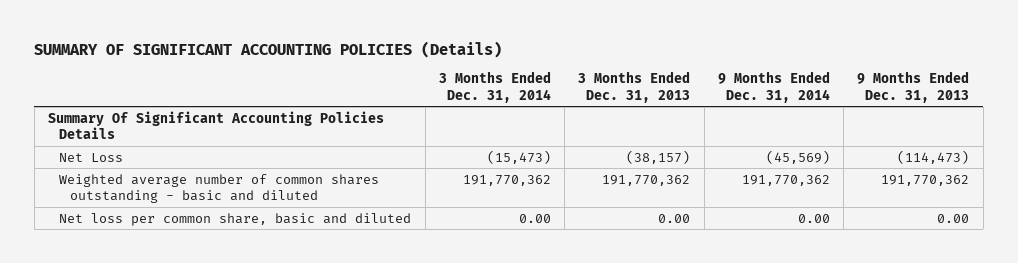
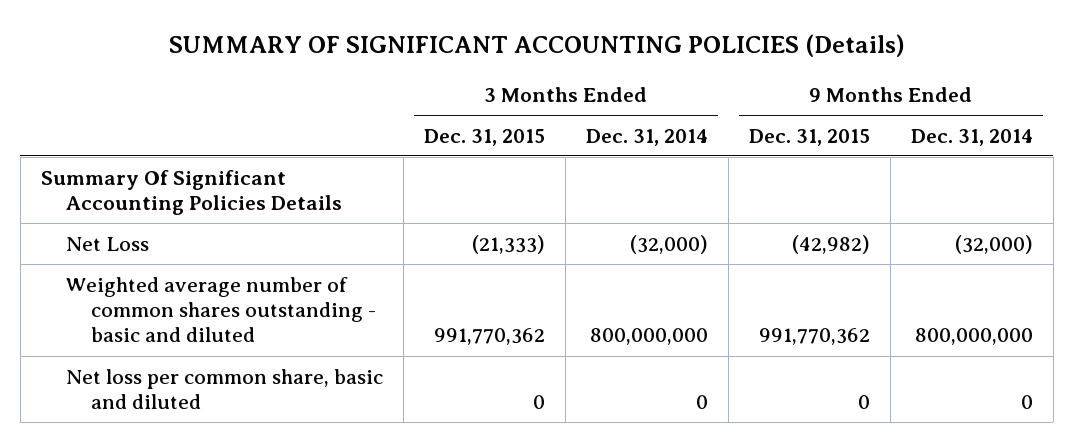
- | 3 Months Ended Dec. 31, 2014 | 3 Months Ended Dec. 31, 2013 | 9 Months Ended Dec. 31, 2014 | 9 Months Ended Dec. 31, 2013
+ | 3 Months Ended Dec. 31, 2015 | 3 Months Ended Dec. 31, 2014 | 9 Months Ended Dec. 31, 2015 | 9 Months Ended Dec. 31, 2014
- Net Loss | (15,473) | (38,157) | (45,569) | (114,473)
- Weighted average number of common shares outstanding - basic and diluted | 191,770,362 | 191,770,362 | 191,770,362 | 191,770,362
- Net loss per common share, basic and diluted | 0.00 | 0.00 | 0.00 | 0.00
+ Net Loss | (21,333) | (32,000) | (42,982) | (32,000)
+ Weighted average number of common shares outstanding - basic and diluted | 991,770,362 | 800,000,000 | 991,770,362 | 800,000,000
+ Net loss per common share, basic and diluted | 0 | 0 | 0 | 0

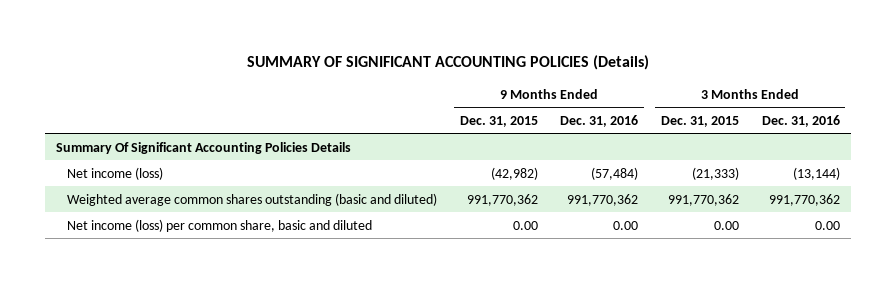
- | 3 Months Ended Dec. 31, 2015 | 3 Months Ended Dec. 31, 2014 | 9 Months Ended Dec. 31, 2015 | 9 Months Ended Dec. 31, 2014
+ | 9 Months Ended Dec. 31, 2015 | 9 Months Ended Dec. 31, 2016 | 3 Months Ended Dec. 31, 2015 | 3 Months Ended Dec. 31, 2016
- Net Loss | (21,333) | (32,000) | (42,982) | (32,000)
- Weighted average number of common shares outstanding - basic and diluted | 991,770,362 | 800,000,000 | 991,770,362 | 800,000,000
- Net loss per common share, basic and diluted | 0 | 0 | 0 | 0
+ Net income (loss) | (42,982) | (57,484) | (21,333) | (13,144)
+ Weighted average common shares outstanding (basic and diluted) | 991,770,362 | 991,770,362 | 991,770,362 | 991,770,362
+ Net income (loss) per common share, basic and diluted | 0.00 | 0.00 | 0.00 | 0.00

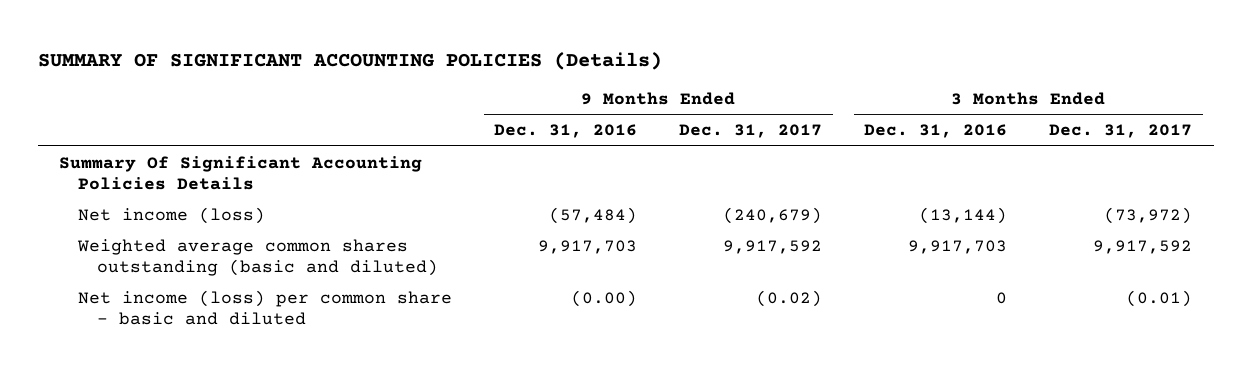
- | 9 Months Ended Dec. 31, 2015 | 9 Months Ended Dec. 31, 2016 | 3 Months Ended Dec. 31, 2015 | 3 Months Ended Dec. 31, 2016
+ | 9 Months Ended Dec. 31, 2016 | 9 Months Ended Dec. 31, 2017 | 3 Months Ended Dec. 31, 2016 | 3 Months Ended Dec. 31, 2017
- Weighted average common shares outstanding (basic and diluted) | 991,770,362 | 991,770,362 | 991,770,362 | 991,770,362
- Net income (loss) per common share, basic and diluted | 0.00 | 0.00 | 0.00 | 0.00
+ Weighted average common shares outstanding (basic and diluted) | 9,917,703 | 9,917,592 | 9,917,703 | 9,917,592
+ Net income (loss) per common share - basic and diluted | (0.00) | (0.02) | 0 | (0.01)

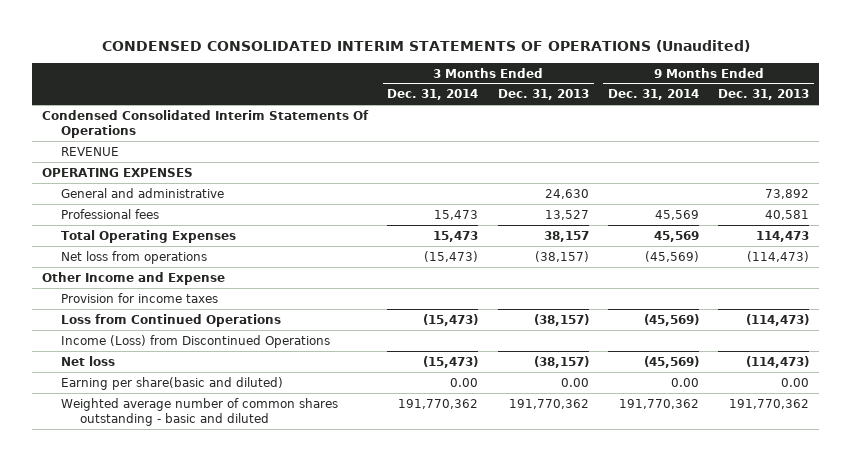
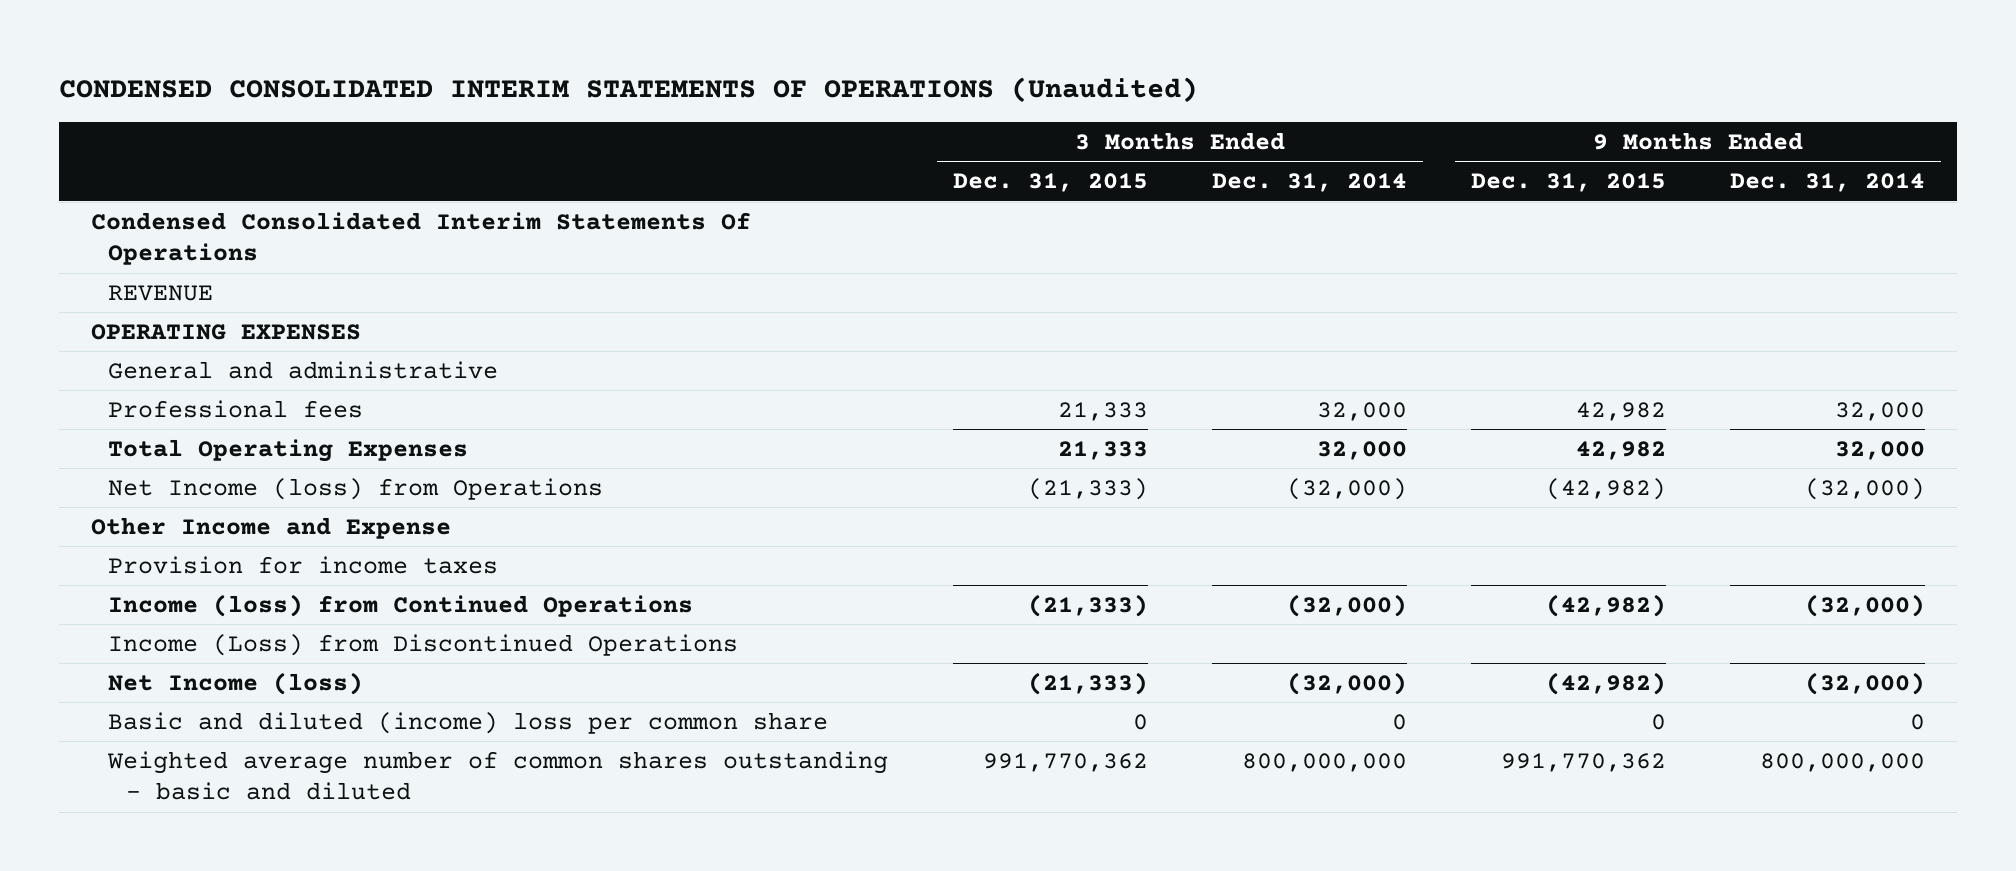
- | 3 Months Ended Dec. 31, 2014 | 3 Months Ended Dec. 31, 2013 | 9 Months Ended Dec. 31, 2014 | 9 Months Ended Dec. 31, 2013
+ | 3 Months Ended Dec. 31, 2015 | 3 Months Ended Dec. 31, 2014 | 9 Months Ended Dec. 31, 2015 | 9 Months Ended Dec. 31, 2014
- Professional fees | 15,473 | 13,527 | 45,569 | 40,581
- Total Operating Expenses | 15,473 | 38,157 | 45,569 | 114,473
- Net loss from operations | (15,473) | (38,157) | (45,569) | (114,473)
+ Professional fees | 21,333 | 32,000 | 42,982 | 32,000
+ Total Operating Expenses | 21,333 | 32,000 | 42,982 | 32,000
+ Net Income (loss) from Operations | (21,333) | (32,000) | (42,982) | (32,000)
- Loss from Continued Operations | (15,473) | (38,157) | (45,569) | (114,473)
+ Income (loss) from Continued Operations | (21,333) | (32,000) | (42,982) | (32,000)
- Net loss | (15,473) | (38,157) | (45,569) | (114,473)
- Earning per share(basic and diluted) | 0.00 | 0.00 | 0.00 | 0.00
- Weighted average number of common shares outstanding - basic and diluted | 191,770,362 | 191,770,362 | 191,770,362 | 191,770,362
+ Net Income (loss) | (21,333) | (32,000) | (42,982) | (32,000)
+ Basic and diluted (income) loss per common share | 0 | 0 | 0 | 0
+ Weighted average number of common shares outstanding - basic and diluted | 991,770,362 | 800,000,000 | 991,770,362 | 800,000,000

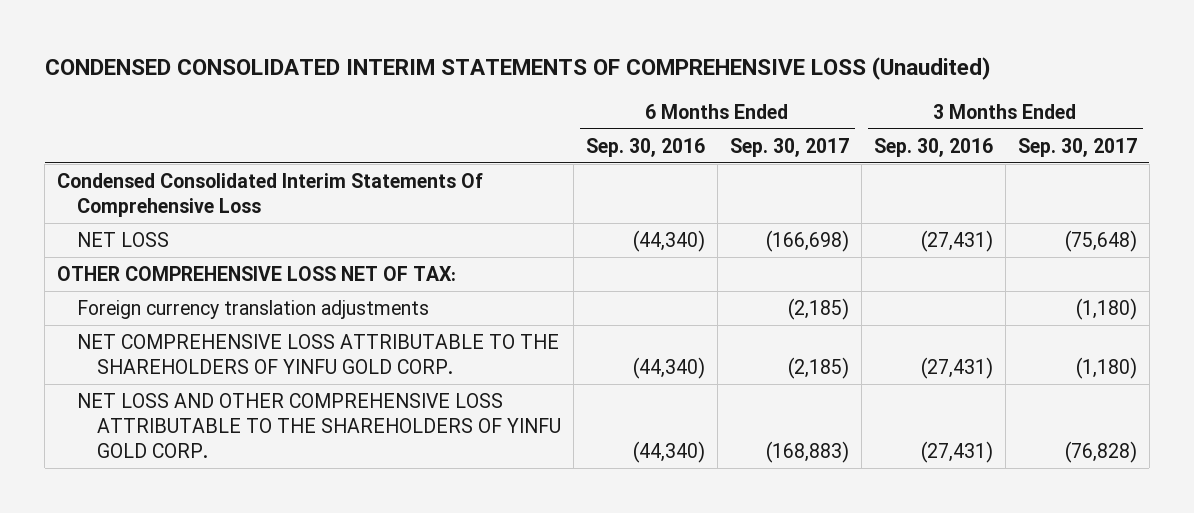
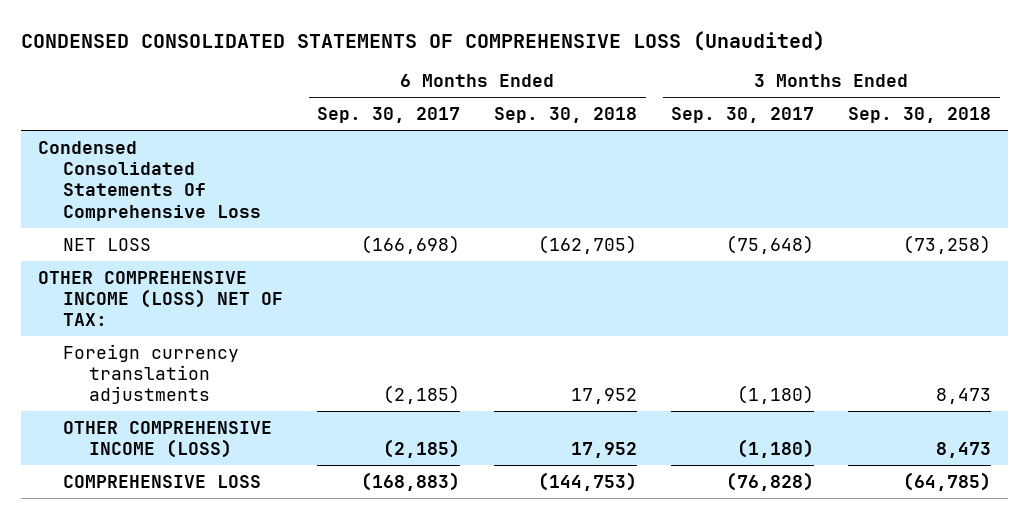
- CONDENSED CONSOLIDATED INTERIM STATEMENTS OF COMPREHENSIVE LOSS (Unaudited)
+ CONDENSED CONSOLIDATED STATEMENTS OF COMPREHENSIVE LOSS (Unaudited)
- | 6 Months Ended Sep. 30, 2016 | 6 Months Ended Sep. 30, 2017 | 3 Months Ended Sep. 30, 2016 | 3 Months Ended Sep. 30, 2017
+ | 6 Months Ended Sep. 30, 2017 | 6 Months Ended Sep. 30, 2018 | 3 Months Ended Sep. 30, 2017 | 3 Months Ended Sep. 30, 2018
- Condensed Consolidated Interim Statements Of Comprehensive Loss
+ Condensed Consolidated Statements Of Comprehensive Loss
- OTHER COMPREHENSIVE LOSS NET OF TAX:
+ OTHER COMPREHENSIVE INCOME (LOSS) NET OF TAX:
- NET COMPREHENSIVE LOSS ATTRIBUTABLE TO THE SHAREHOLDERS OF YINFU GOLD CORP. | (44,340) | (2,185) | (27,431) | (1,180)
- NET LOSS AND OTHER COMPREHENSIVE LOSS ATTRIBUTABLE TO THE SHAREHOLDERS OF YINFU GOLD CORP. | (44,340) | (168,883) | (27,431) | (76,828)
+ OTHER COMPREHENSIVE INCOME (LOSS) | (2,185) | 17,952 | (1,180) | 8,473
+ COMPREHENSIVE LOSS | (168,883) | (144,753) | (76,828) | (64,785)

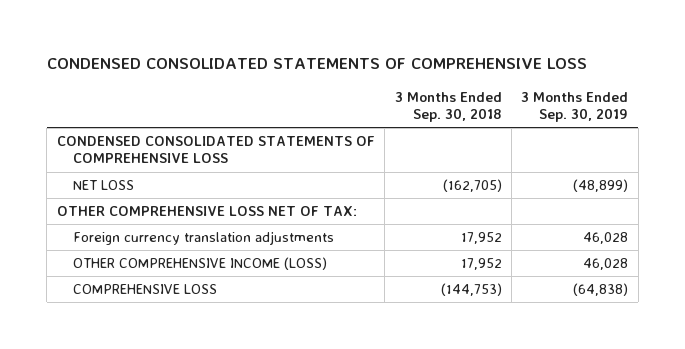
- CONDENSED CONSOLIDATED STATEMENTS OF COMPREHENSIVE LOSS (Unaudited)
+ CONDENSED CONSOLIDATED STATEMENTS OF COMPREHENSIVE LOSS
- | 6 Months Ended Sep. 30, 2017 | 6 Months Ended Sep. 30, 2018 | 3 Months Ended Sep. 30, 2017 | 3 Months Ended Sep. 30, 2018
+ | 3 Months Ended Sep. 30, 2018 | 3 Months Ended Sep. 30, 2019
- Condensed Consolidated Statements Of Comprehensive Loss
- NET LOSS | (166,698) | (162,705) | (75,648) | (73,258)
- OTHER COMPREHENSIVE INCOME (LOSS) NET OF TAX:
- Foreign currency translation adjustments | (2,185) | 17,952 | (1,180) | 8,473
- OTHER COMPREHENSIVE INCOME (LOSS) | (2,185) | 17,952 | (1,180) | 8,473
- COMPREHENSIVE LOSS | (168,883) | (144,753) | (76,828) | (64,785)
+ CONDENSED CONSOLIDATED STATEMENTS OF COMPREHENSIVE LOSS
+ NET LOSS | (162,705) | (48,899)
+ OTHER COMPREHENSIVE LOSS NET OF TAX:
+ Foreign currency translation adjustments | 17,952 | 46,028
+ OTHER COMPREHENSIVE INCOME (LOSS) | 17,952 | 46,028
+ COMPREHENSIVE LOSS | (144,753) | (64,838)

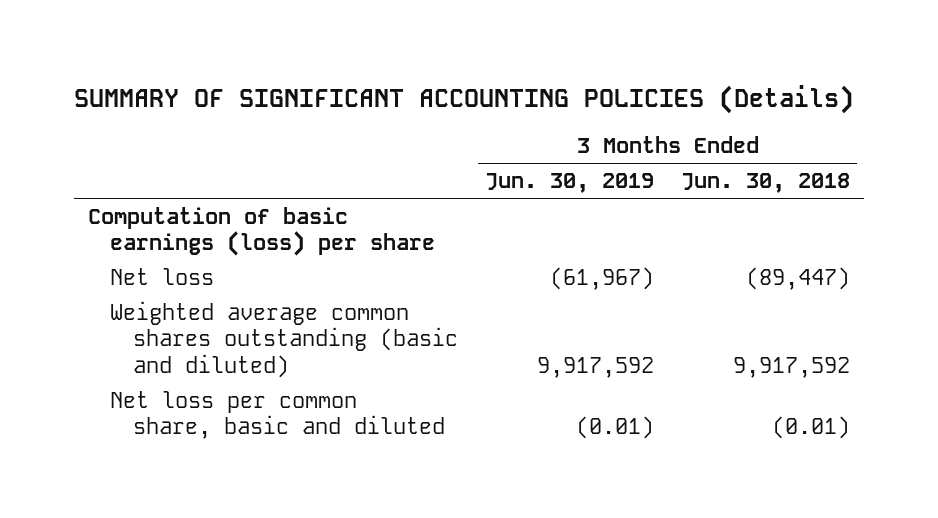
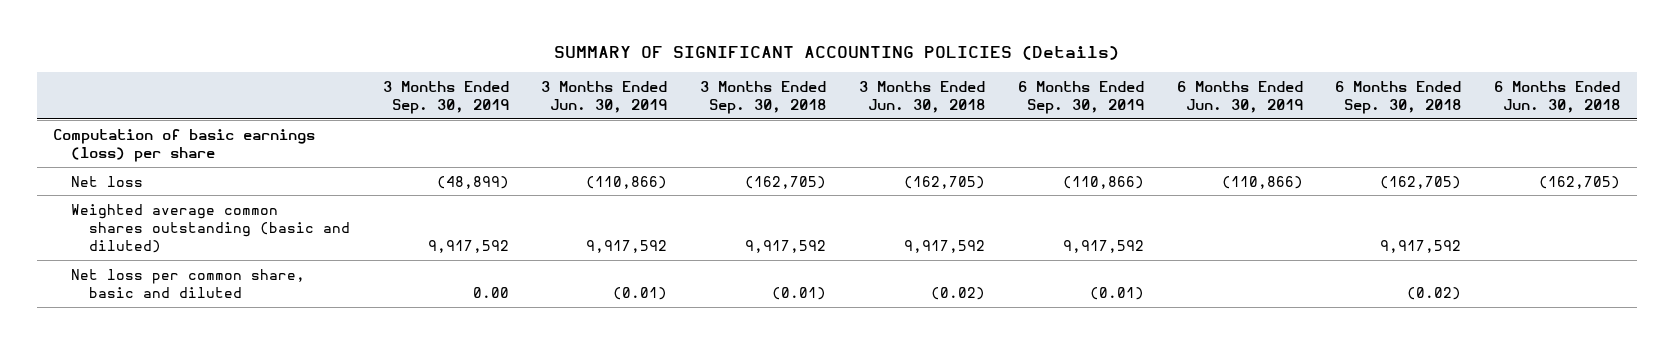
- | 3 Months Ended Jun. 30, 2019 | 3 Months Ended Jun. 30, 2018
+ | 3 Months Ended Sep. 30, 2019 | 3 Months Ended Jun. 30, 2019 | 3 Months Ended Sep. 30, 2018 | 3 Months Ended Jun. 30, 2018 | 6 Months Ended Sep. 30, 2019 | 6 Months Ended Jun. 30, 2019 | 6 Months Ended Sep. 30, 2018 | 6 Months Ended Jun. 30, 2018
- Net loss | (61,967) | (89,447)
+ Net loss | (48,899) | (110,866) | (162,705) | (162,705) | (110,866) | (110,866) | (162,705) | (162,705)
- Net loss per common share, basic and diluted | (0.01) | (0.01)
+ Net loss per common share, basic and diluted | 0.00 | (0.01) | (0.01) | (0.02) | (0.01) | | (0.02) |

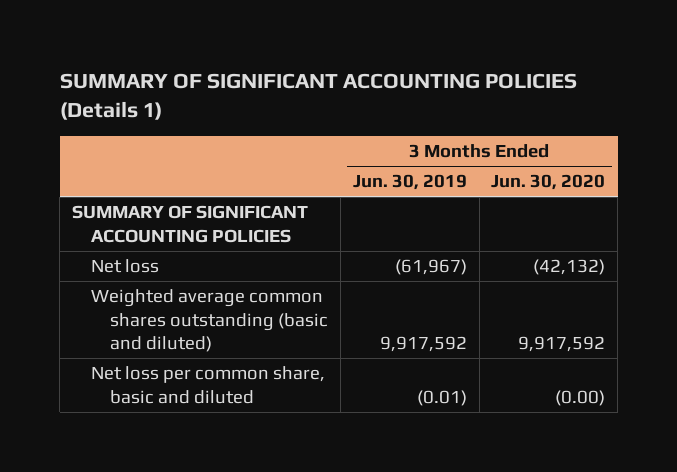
- SUMMARY OF SIGNIFICANT ACCOUNTING POLICIES (Details)
+ SUMMARY OF SIGNIFICANT ACCOUNTING POLICIES (Details 1)
- | 3 Months Ended Sep. 30, 2019 | 3 Months Ended Jun. 30, 2019 | 3 Months Ended Sep. 30, 2018 | 3 Months Ended Jun. 30, 2018 | 6 Months Ended Sep. 30, 2019 | 6 Months Ended Jun. 30, 2019 | 6 Months Ended Sep. 30, 2018 | 6 Months Ended Jun. 30, 2018
+ | 3 Months Ended Jun. 30, 2019 | 3 Months Ended Jun. 30, 2020
- Computation of basic earnings (loss) per share
- Net loss | (48,899) | (110,866) | (162,705) | (162,705) | (110,866) | (110,866) | (162,705) | (162,705)
+ SUMMARY OF SIGNIFICANT ACCOUNTING POLICIES
+ Net loss | (61,967) | (42,132)

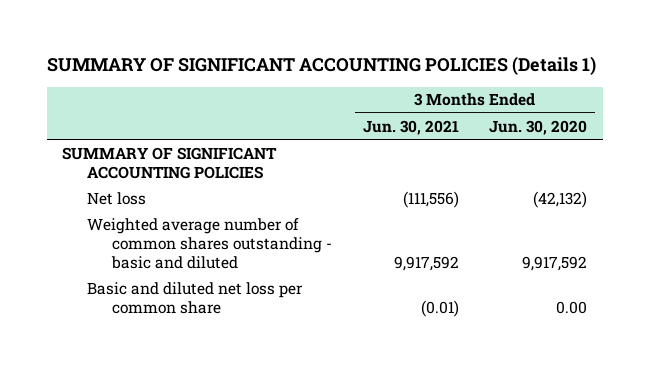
- | 3 Months Ended Jun. 30, 2019 | 3 Months Ended Jun. 30, 2020
+ | 3 Months Ended Jun. 30, 2021 | 3 Months Ended Jun. 30, 2020
- Weighted average common shares outstanding (basic and diluted) | 9,917,592 | 9,917,592
- Net loss per common share, basic and diluted | (0.01) | (0.00)
+ Weighted average number of common shares outstanding - basic and diluted | 9,917,592 | 9,917,592
+ Basic and diluted net loss per common share | (0.01) | 0.00

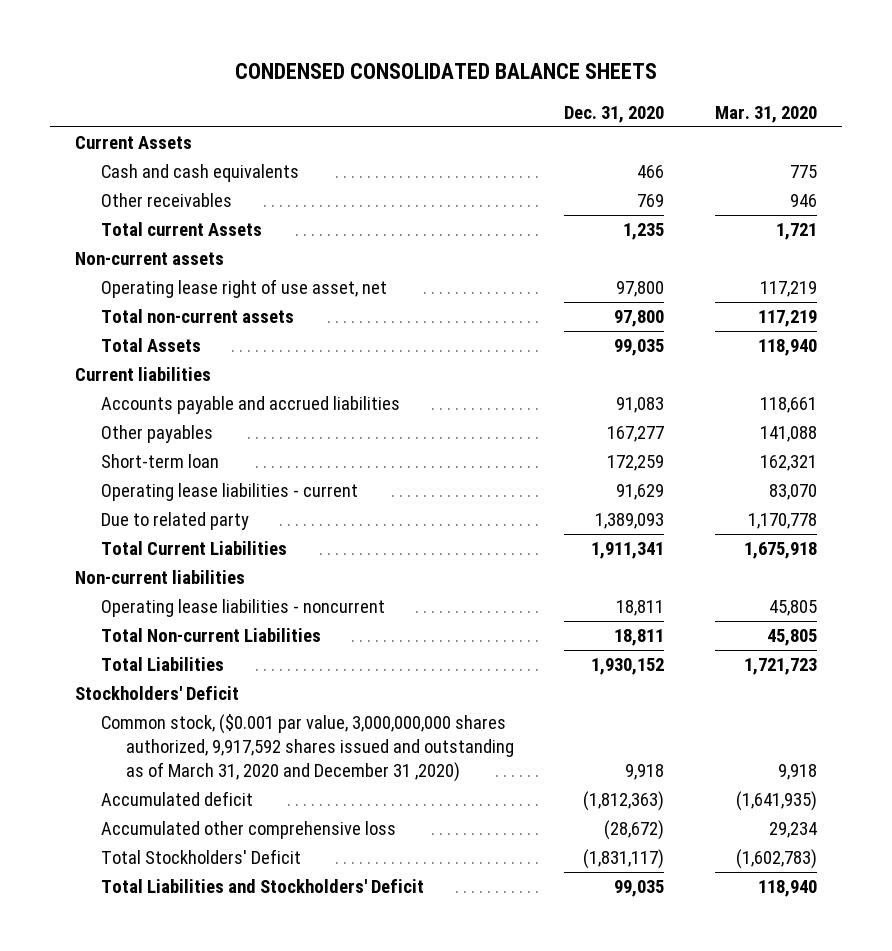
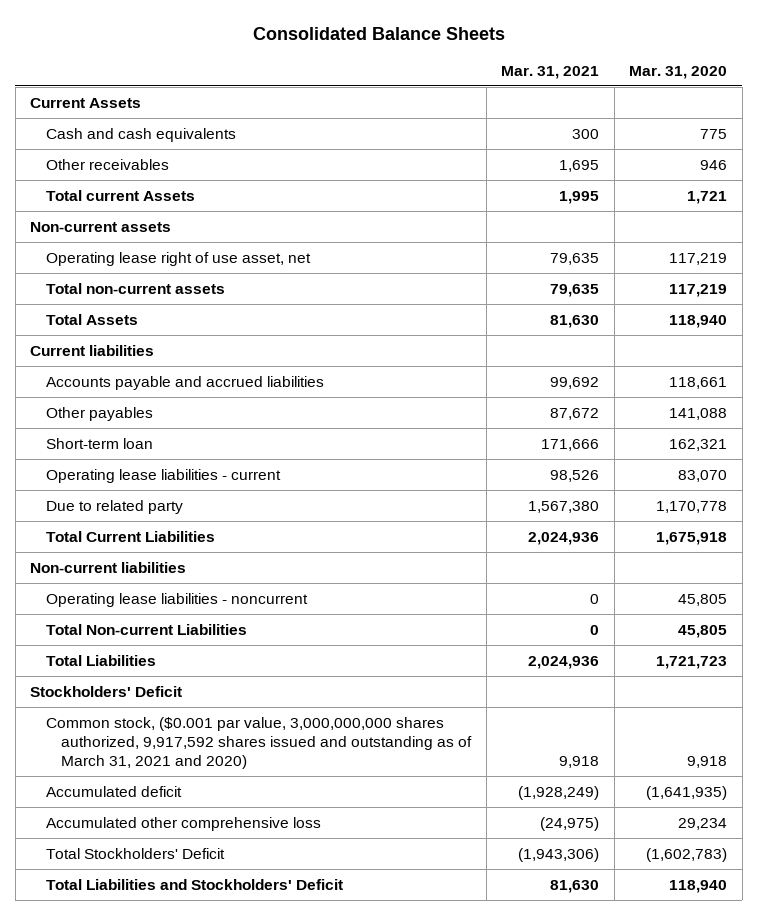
- CONDENSED CONSOLIDATED BALANCE SHEETS
+ Consolidated Balance Sheets
- | Dec. 31, 2020 | Mar. 31, 2020
+ | Mar. 31, 2021 | Mar. 31, 2020
- Common stock, ($0.001 par value, 3,000,000,000 shares authorized, 9,917,592 shares issued and outstanding as of March 31, 2020 and December 31 ,2020) | 9,918 | 9,918
+ Common stock, ($0.001 par value, 3,000,000,000 shares authorized, 9,917,592 shares issued and outstanding as of March 31, 2021 and 2020) | 9,918 | 9,918

